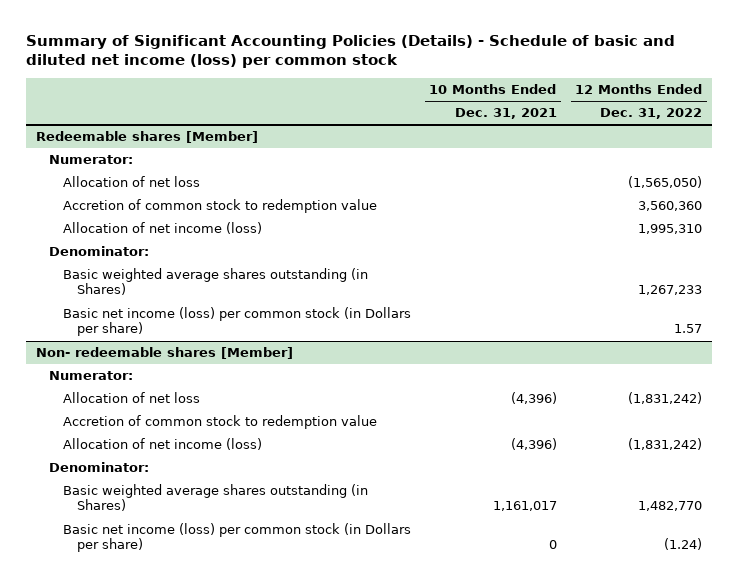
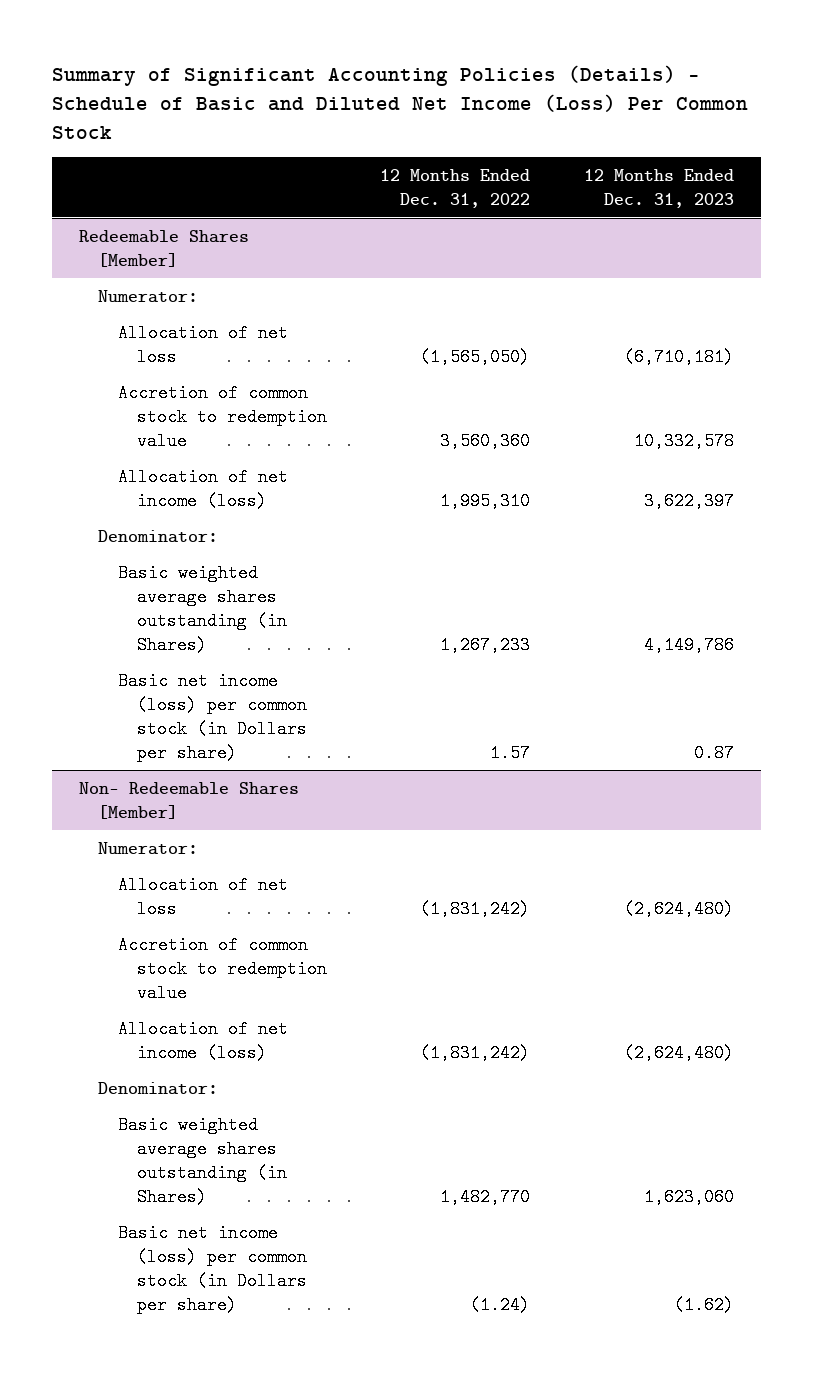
- Summary of Significant Accounting Policies (Details) - Schedule of basic and diluted net income (loss) per common stock
+ Summary of Significant Accounting Policies (Details) - Schedule of Basic and Diluted Net Income (Loss) Per Common Stock
- | 10 Months Ended Dec. 31, 2021 | 12 Months Ended Dec. 31, 2022
+ | 12 Months Ended Dec. 31, 2022 | 12 Months Ended Dec. 31, 2023
- Redeemable shares [Member]
+ Redeemable Shares [Member]
- Non- redeemable shares [Member]
+ Non- Redeemable Shares [Member]

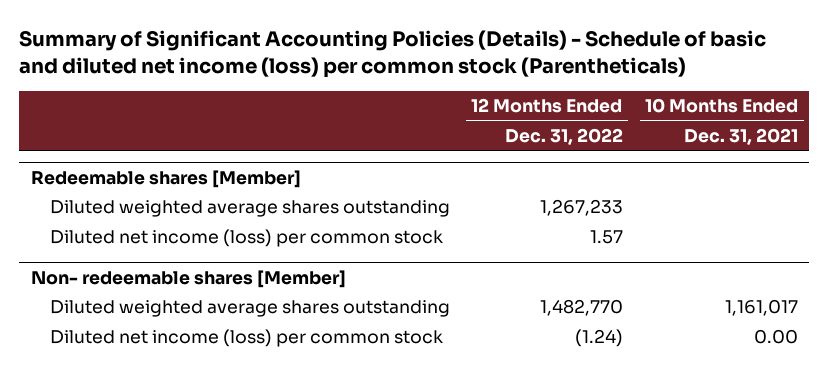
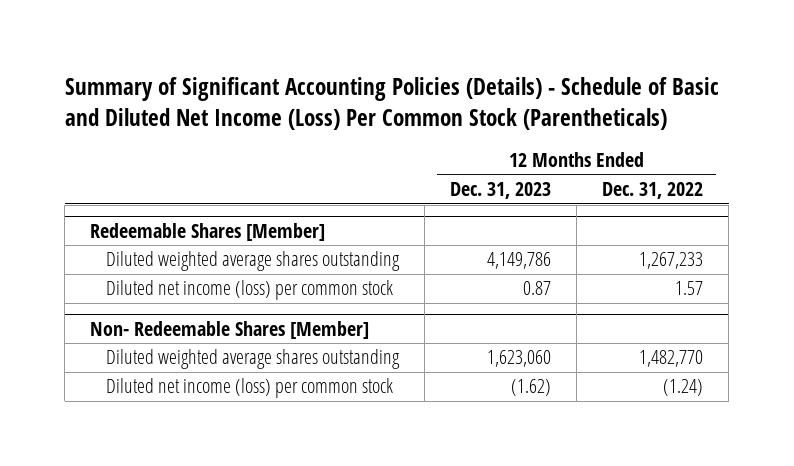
- Summary of Significant Accounting Policies (Details) - Schedule of basic and diluted net income (loss) per common stock (Parentheticals)
+ Summary of Significant Accounting Policies (Details) - Schedule of Basic and Diluted Net Income (Loss) Per Common Stock (Parentheticals)
- | 12 Months Ended Dec. 31, 2022 | 10 Months Ended Dec. 31, 2021
+ | 12 Months Ended Dec. 31, 2023 | 12 Months Ended Dec. 31, 2022
- Redeemable shares [Member]
+ Redeemable Shares [Member]
- Non- redeemable shares [Member]
+ Non- Redeemable Shares [Member]

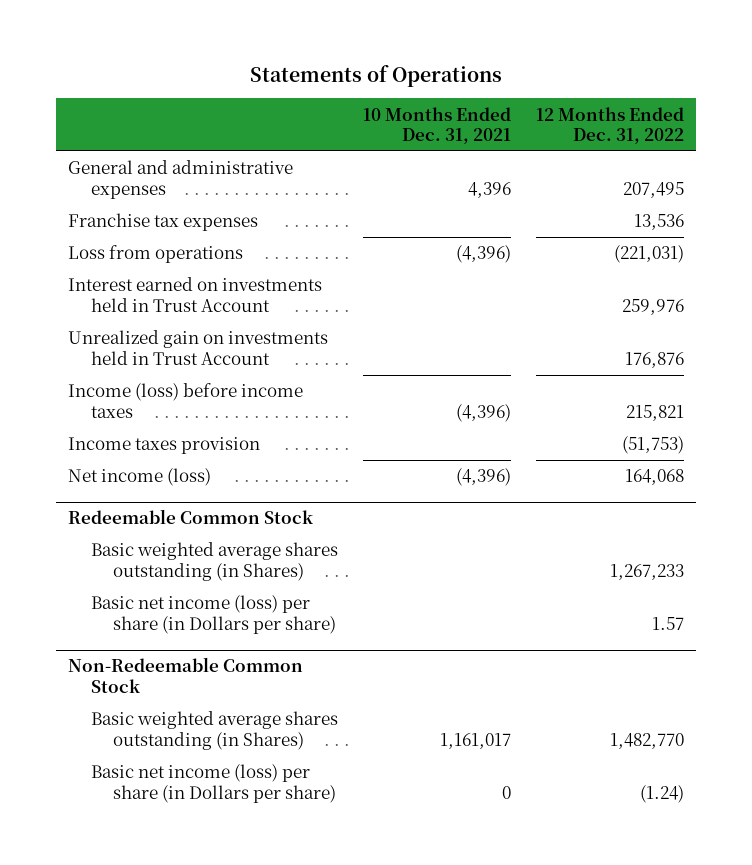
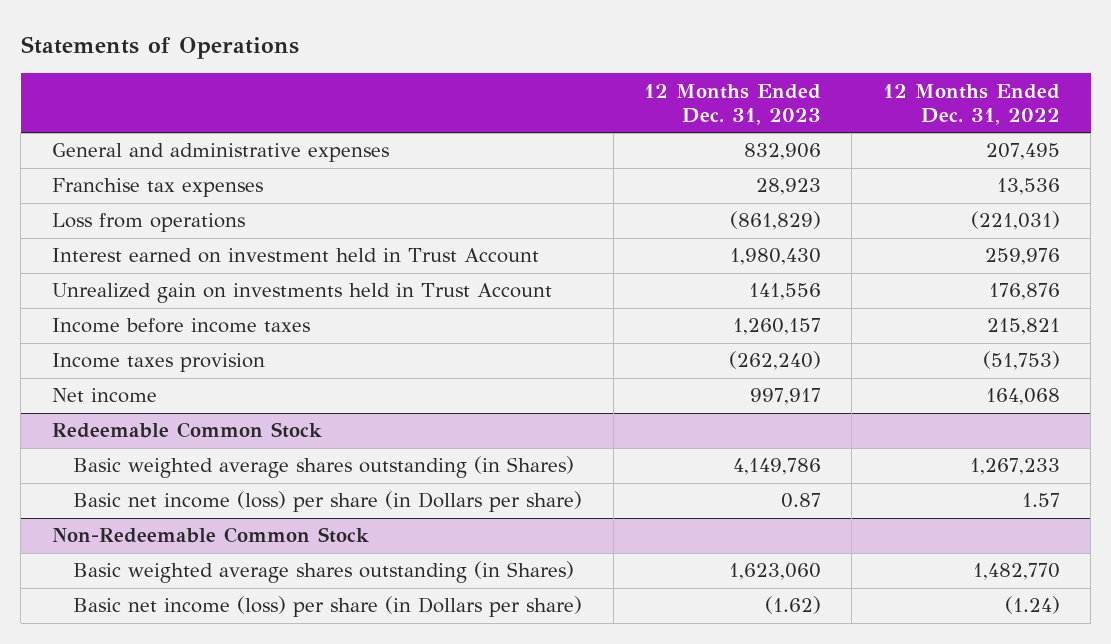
- | 10 Months Ended Dec. 31, 2021 | 12 Months Ended Dec. 31, 2022
+ | 12 Months Ended Dec. 31, 2023 | 12 Months Ended Dec. 31, 2022
- Interest earned on investments held in Trust Account | | 259,976
+ Interest earned on investment held in Trust Account | 1,980,430 | 259,976
- Income (loss) before income taxes | (4,396) | 215,821
+ Income before income taxes | 1,260,157 | 215,821
- Net income (loss) | (4,396) | 164,068
+ Net income | 997,917 | 164,068

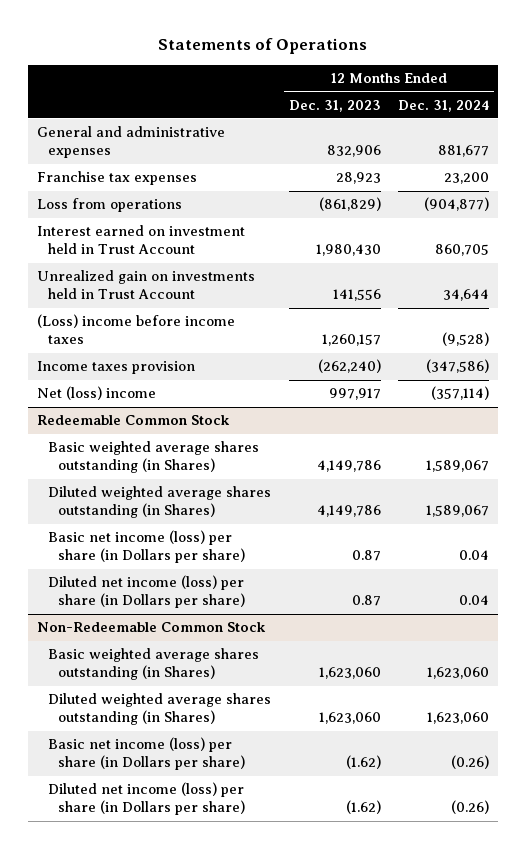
- | 12 Months Ended Dec. 31, 2023 | 12 Months Ended Dec. 31, 2022
+ | 12 Months Ended Dec. 31, 2023 | 12 Months Ended Dec. 31, 2024
- Income before income taxes | 1,260,157 | 215,821
+ (Loss) income before income taxes | 1,260,157 | (9,528)
- Net income | 997,917 | 164,068
+ Net (loss) income | 997,917 | (357,114)
@ Redeemable Common Stock
+ Diluted weighted average shares outstanding (in Shares) | 4,149,786 | 1,589,067
+ Diluted net income (loss) per share (in Dollars per share) | 0.87 | 0.04
@ Non-Redeemable Common Stock
+ Diluted weighted average shares outstanding (in Shares) | 1,623,060 | 1,623,060
+ Diluted net income (loss) per share (in Dollars per share) | (1.62) | (0.26)

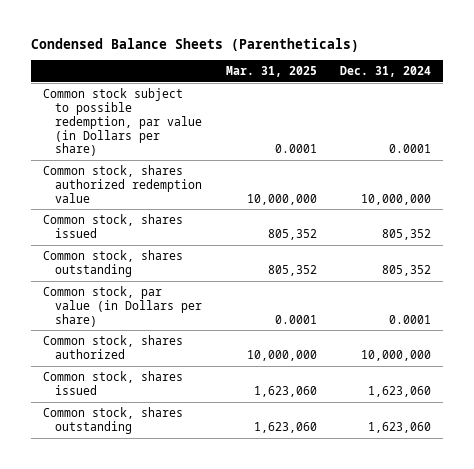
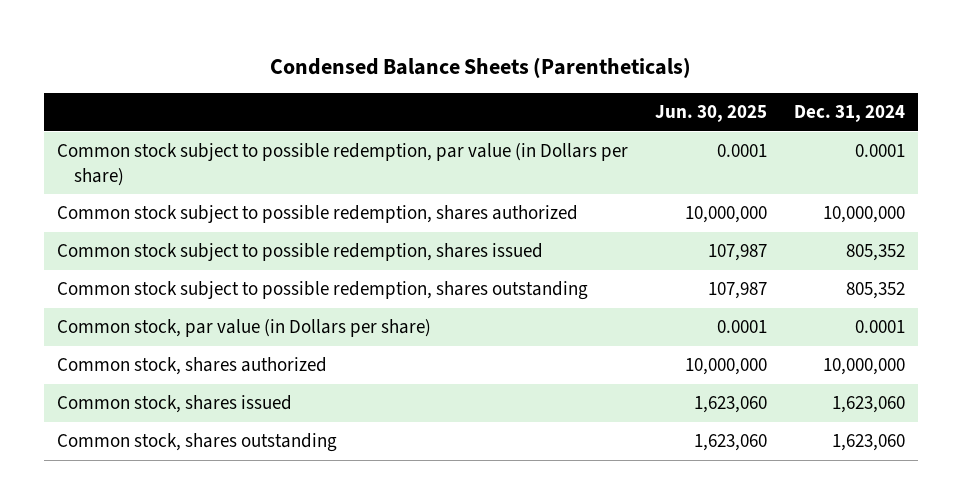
- | Mar. 31, 2025 | Dec. 31, 2024
+ | Jun. 30, 2025 | Dec. 31, 2024
- Common stock, shares authorized redemption value | 10,000,000 | 10,000,000
- Common stock, shares issued | 805,352 | 805,352
- Common stock, shares outstanding | 805,352 | 805,352
+ Common stock subject to possible redemption, shares authorized | 10,000,000 | 10,000,000
+ Common stock subject to possible redemption, shares issued | 107,987 | 805,352
+ Common stock subject to possible redemption, shares outstanding | 107,987 | 805,352

